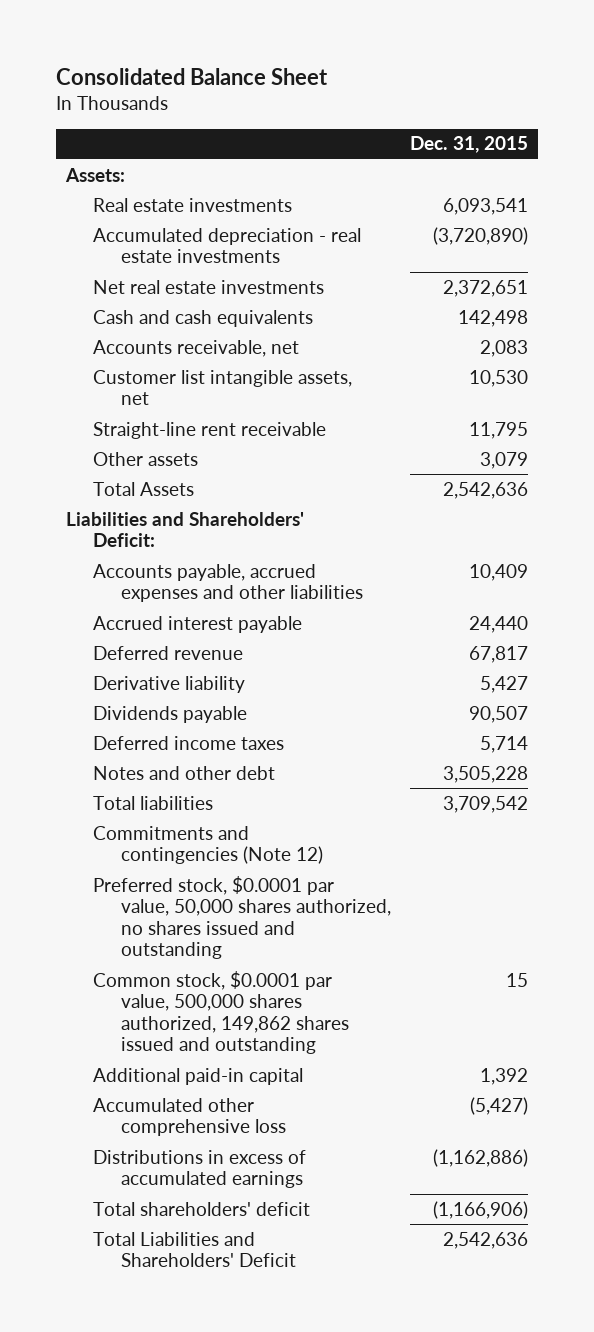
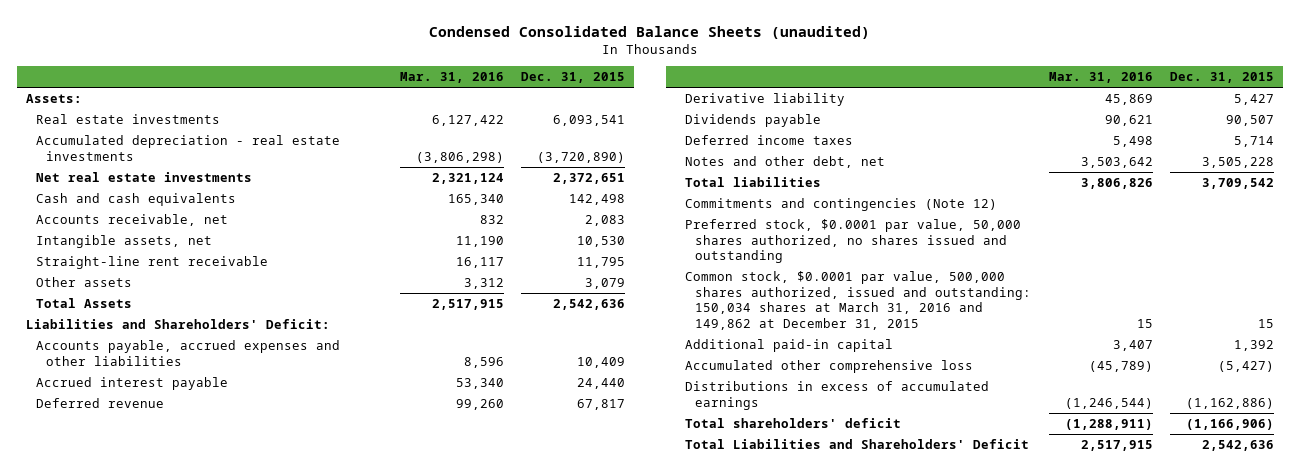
- Consolidated Balance Sheet
+ Condensed Consolidated Balance Sheets (unaudited)
- | Dec. 31, 2015
+ | Mar. 31, 2016 | Dec. 31, 2015
- Customer list intangible assets, net | 10,530
+ Intangible assets, net | 11,190 | 10,530
- Notes and other debt | 3,505,228
+ Notes and other debt, net | 3,503,642 | 3,505,228
- Common stock, $0.0001 par value, 500,000 shares authorized, 149,862 shares issued and outstanding | 15
+ Common stock, $0.0001 par value, 500,000 shares authorized, issued and outstanding: 150,034 shares at March 31, 2016 and 149,862 at December 31, 2015 | 15 | 15

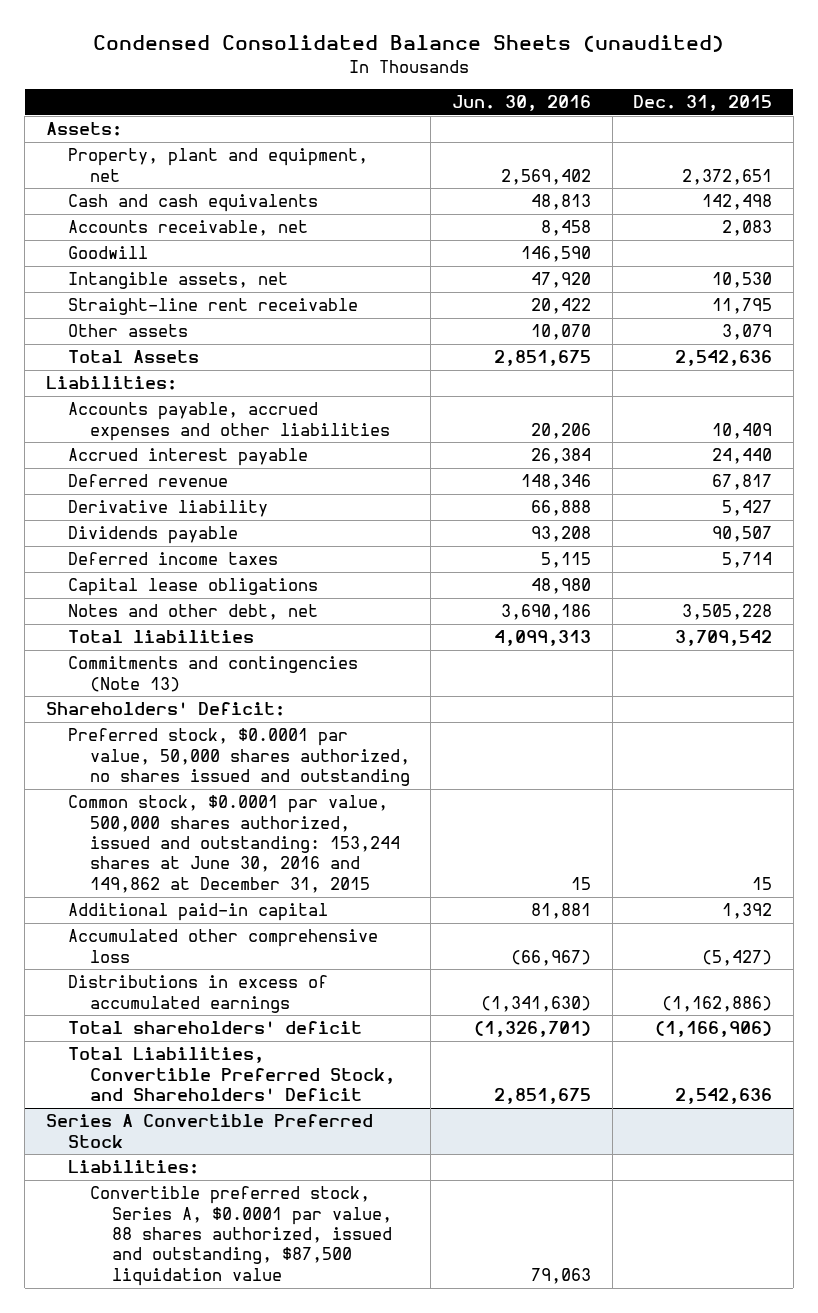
- | Mar. 31, 2016 | Dec. 31, 2015
+ | Jun. 30, 2016 | Dec. 31, 2015
- Real estate investments | 6,127,422 | 6,093,541
- Accumulated depreciation - real estate investments | (3,806,298) | (3,720,890)
- Net real estate investments | 2,321,124 | 2,372,651
+ Property, plant and equipment, net | 2,569,402 | 2,372,651
+ Goodwill | 146,590 |
- Liabilities and Shareholders' Deficit:
+ Liabilities:
+ Capital lease obligations | 48,980 |
- Commitments and contingencies (Note 12)
+ Commitments and contingencies (Note 13)
+ Shareholders' Deficit:
- Common stock, $0.0001 par value, 500,000 shares authorized, issued and outstanding: 150,034 shares at March 31, 2016 and 149,862 at December 31, 2015 | 15 | 15
+ Common stock, $0.0001 par value, 500,000 shares authorized, issued and outstanding: 153,244 shares at June 30, 2016 and 149,862 at December 31, 2015 | 15 | 15
- Total Liabilities and Shareholders' Deficit | 2,517,915 | 2,542,636
+ Total Liabilities, Convertible Preferred Stock, and Shareholders' Deficit | 2,851,675 | 2,542,636
+ Series A Convertible Preferred Stock
+ Liabilities:
+ Convertible preferred stock, Series A, $0.0001 par value, 88 shares authorized, issued and outstanding, $87,500 liquidation value | 79,063 |

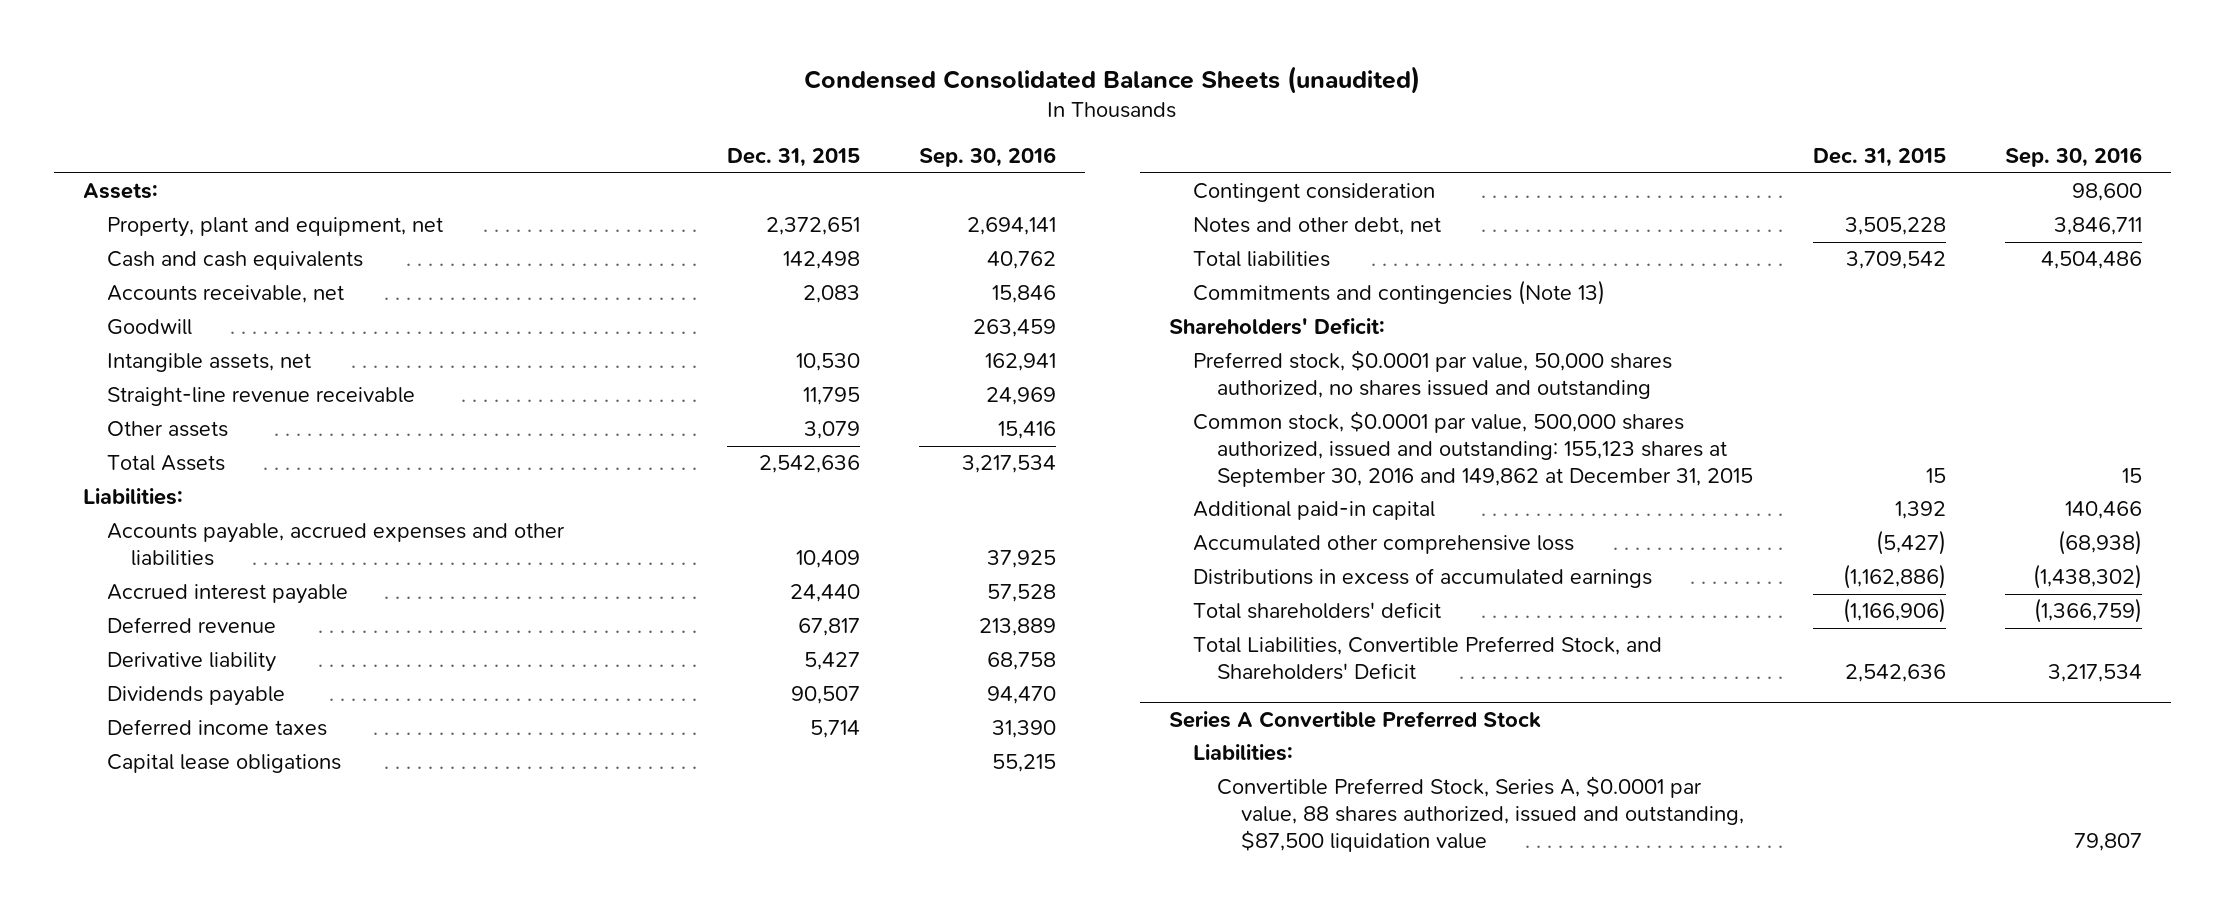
- | Jun. 30, 2016 | Dec. 31, 2015
+ | Dec. 31, 2015 | Sep. 30, 2016
- Straight-line rent receivable | 20,422 | 11,795
+ Straight-line revenue receivable | 11,795 | 24,969
+ Contingent consideration | | 98,600
- Common stock, $0.0001 par value, 500,000 shares authorized, issued and outstanding: 153,244 shares at June 30, 2016 and 149,862 at December 31, 2015 | 15 | 15
+ Common stock, $0.0001 par value, 500,000 shares authorized, issued and outstanding: 155,123 shares at September 30, 2016 and 149,862 at December 31, 2015 | 15 | 15
@ Series A Convertible Preferred Stock
- Convertible preferred stock, Series A, $0.0001 par value, 88 shares authorized, issued and outstanding, $87,500 liquidation value | 79,063 |
+ Convertible Preferred Stock, Series A, $0.0001 par value, 88 shares authorized, issued and outstanding, $87,500 liquidation value | | 79,807

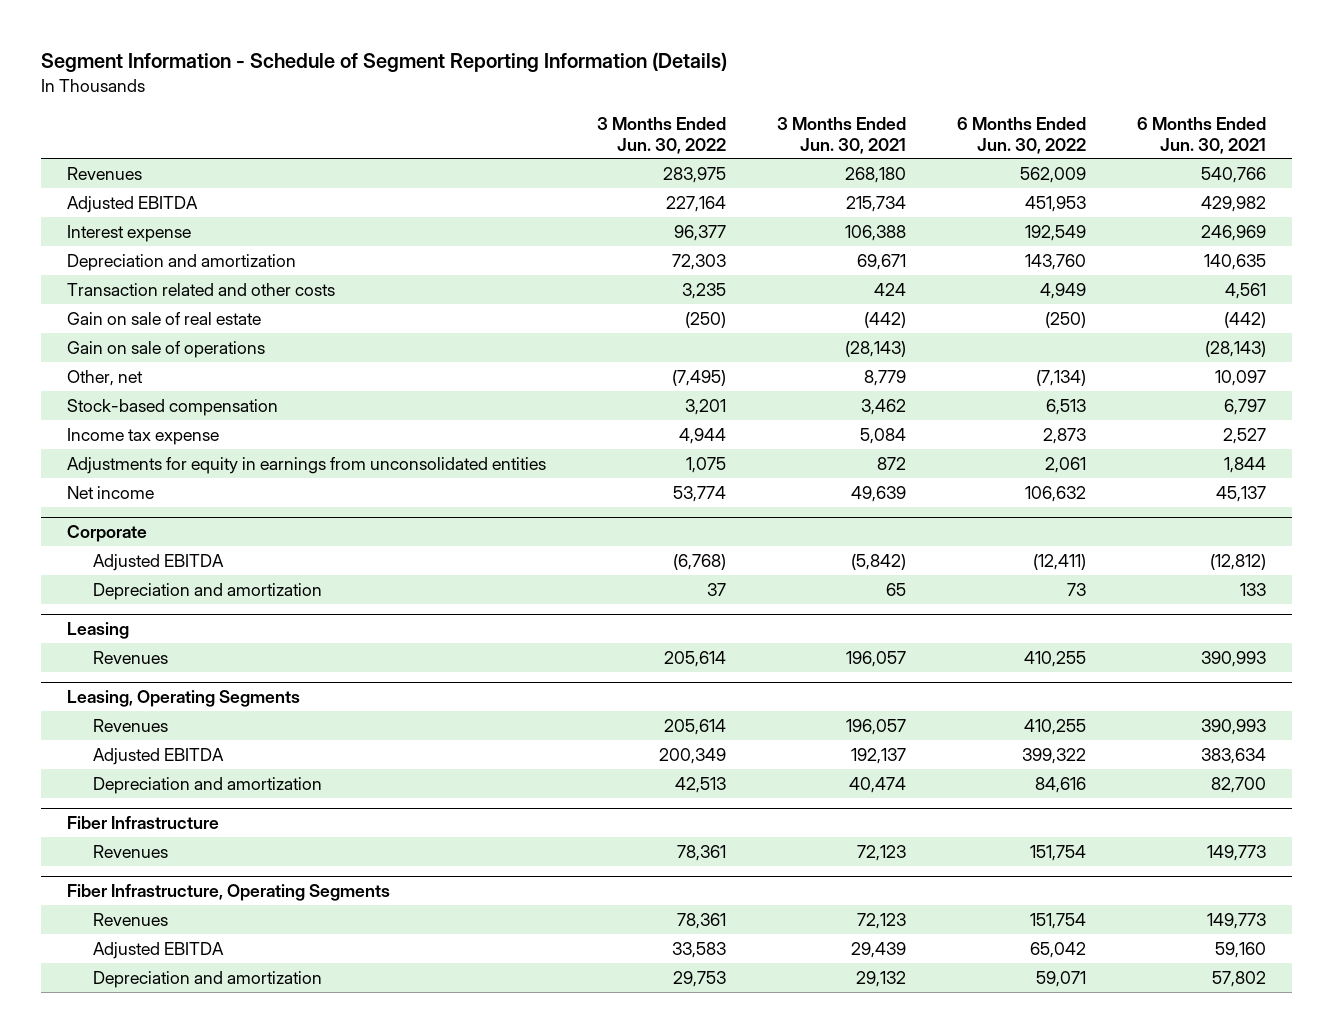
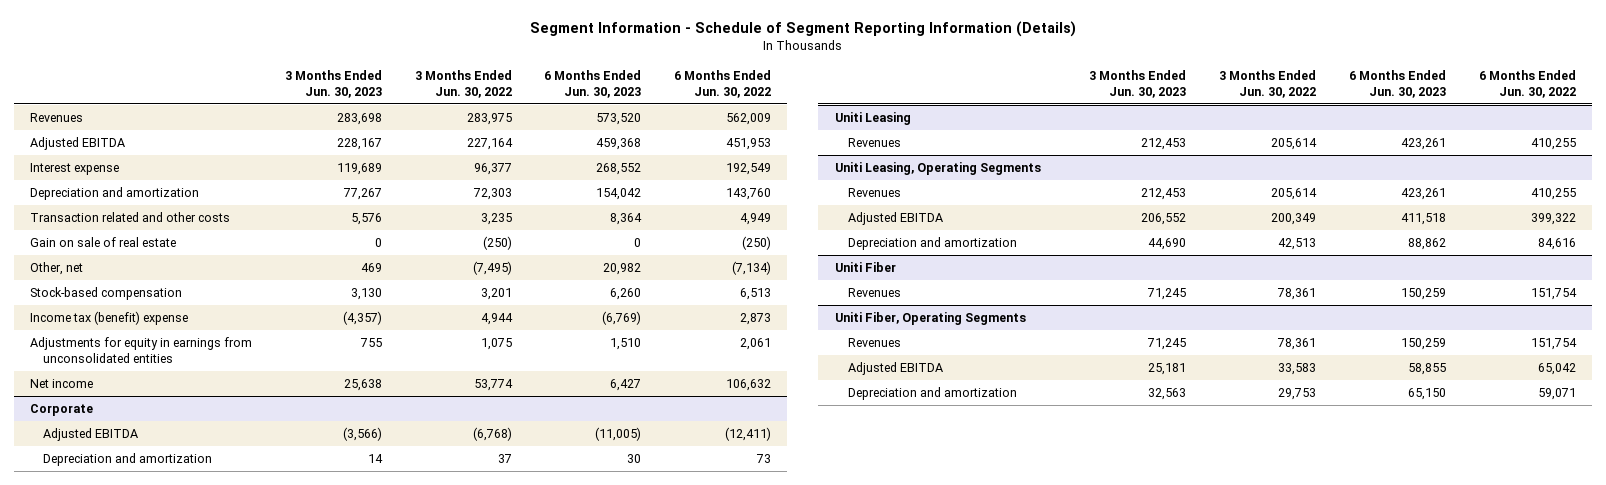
- | 3 Months Ended Jun. 30, 2022 | 3 Months Ended Jun. 30, 2021 | 6 Months Ended Jun. 30, 2022 | 6 Months Ended Jun. 30, 2021
+ | 3 Months Ended Jun. 30, 2023 | 3 Months Ended Jun. 30, 2022 | 6 Months Ended Jun. 30, 2023 | 6 Months Ended Jun. 30, 2022
- Gain on sale of operations | | (28,143) | | (28,143)
- Income tax expense | 4,944 | 5,084 | 2,873 | 2,527
+ Income tax (benefit) expense | (4,357) | 4,944 | (6,769) | 2,873
- Leasing
+ Uniti Leasing
- Leasing, Operating Segments
+ Uniti Leasing, Operating Segments
- Fiber Infrastructure
+ Uniti Fiber
- Fiber Infrastructure, Operating Segments
+ Uniti Fiber, Operating Segments

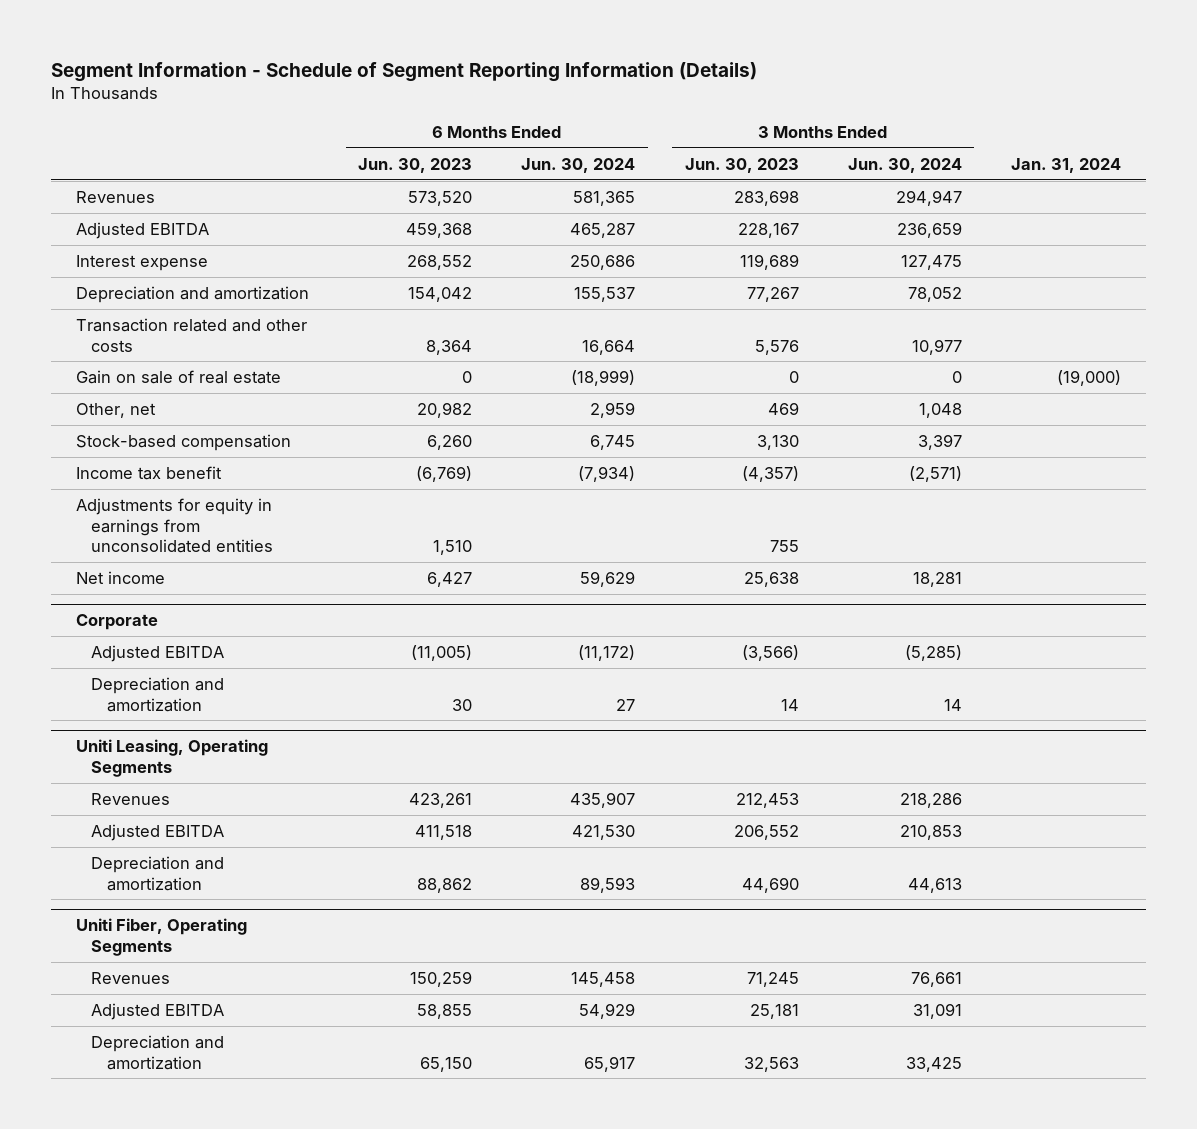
- | 3 Months Ended Jun. 30, 2023 | 3 Months Ended Jun. 30, 2022 | 6 Months Ended Jun. 30, 2023 | 6 Months Ended Jun. 30, 2022
+ | 6 Months Ended Jun. 30, 2023 | 6 Months Ended Jun. 30, 2024 | 3 Months Ended Jun. 30, 2023 | 3 Months Ended Jun. 30, 2024 | Jan. 31, 2024
- Income tax (benefit) expense | (4,357) | 4,944 | (6,769) | 2,873
+ Income tax benefit | (6,769) | (7,934) | (4,357) | (2,571) |
- Uniti Leasing
- Revenues | 212,453 | 205,614 | 423,261 | 410,255
- Uniti Fiber
- Revenues | 71,245 | 78,361 | 150,259 | 151,754

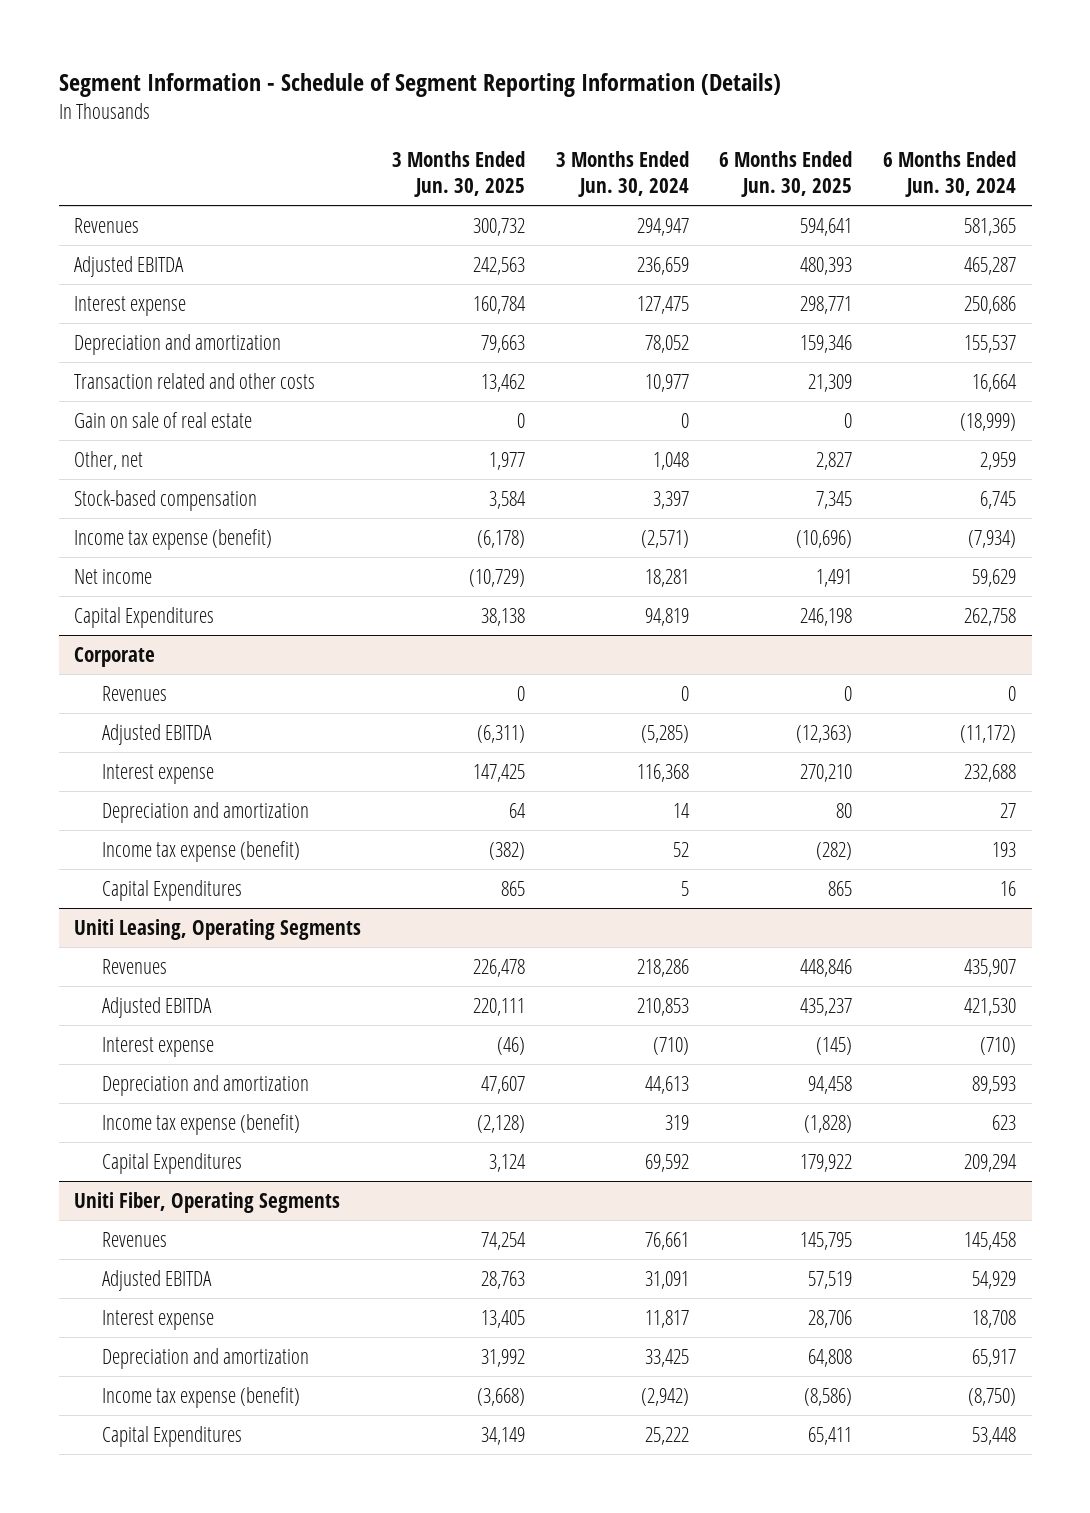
- | 6 Months Ended Jun. 30, 2023 | 6 Months Ended Jun. 30, 2024 | 3 Months Ended Jun. 30, 2023 | 3 Months Ended Jun. 30, 2024 | Jan. 31, 2024
+ | 3 Months Ended Jun. 30, 2025 | 3 Months Ended Jun. 30, 2024 | 6 Months Ended Jun. 30, 2025 | 6 Months Ended Jun. 30, 2024
- Income tax benefit | (6,769) | (7,934) | (4,357) | (2,571) |
- Adjustments for equity in earnings from unconsolidated entities | 1,510 | | 755 | |
+ Income tax expense (benefit) | (6,178) | (2,571) | (10,696) | (7,934)
+ Capital Expenditures | 38,138 | 94,819 | 246,198 | 262,758
@ Corporate
+ Revenues | 0 | 0 | 0 | 0
+ Interest expense | 147,425 | 116,368 | 270,210 | 232,688
+ Income tax expense (benefit) | (382) | 52 | (282) | 193
+ Capital Expenditures | 865 | 5 | 865 | 16
@ Uniti Leasing, Operating Segments
+ Interest expense | (46) | (710) | (145) | (710)
+ Income tax expense (benefit) | (2,128) | 319 | (1,828) | 623
+ Capital Expenditures | 3,124 | 69,592 | 179,922 | 209,294
@ Uniti Fiber, Operating Segments
+ Interest expense | 13,405 | 11,817 | 28,706 | 18,708
+ Income tax expense (benefit) | (3,668) | (2,942) | (8,586) | (8,750)
+ Capital Expenditures | 34,149 | 25,222 | 65,411 | 53,448

